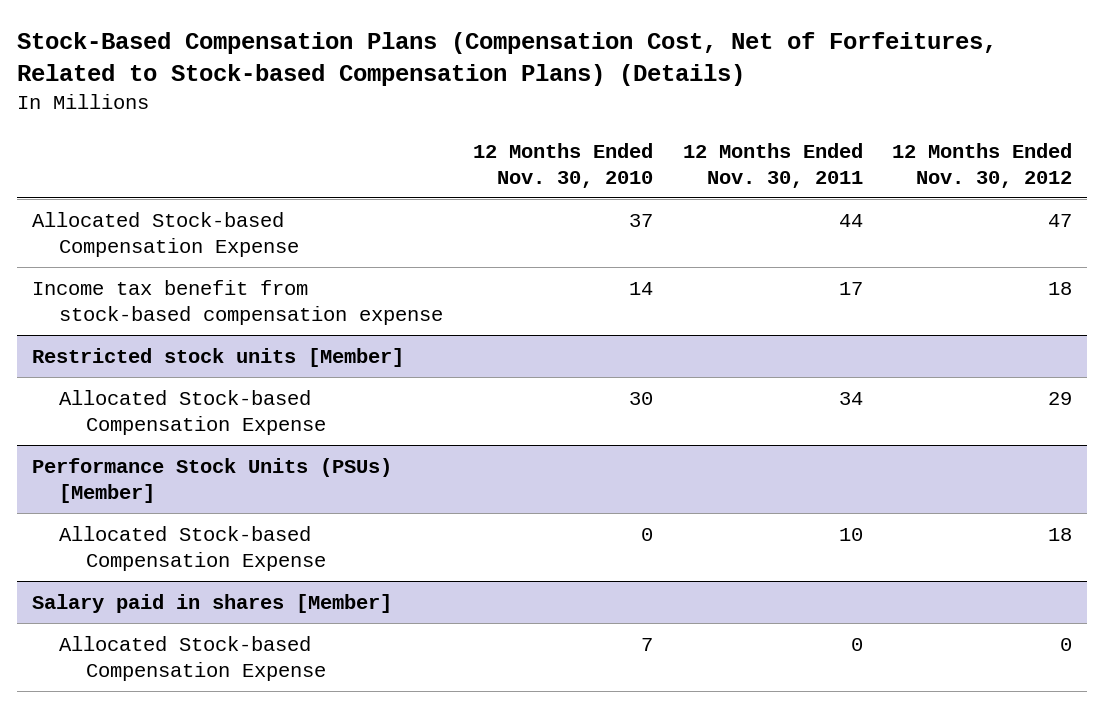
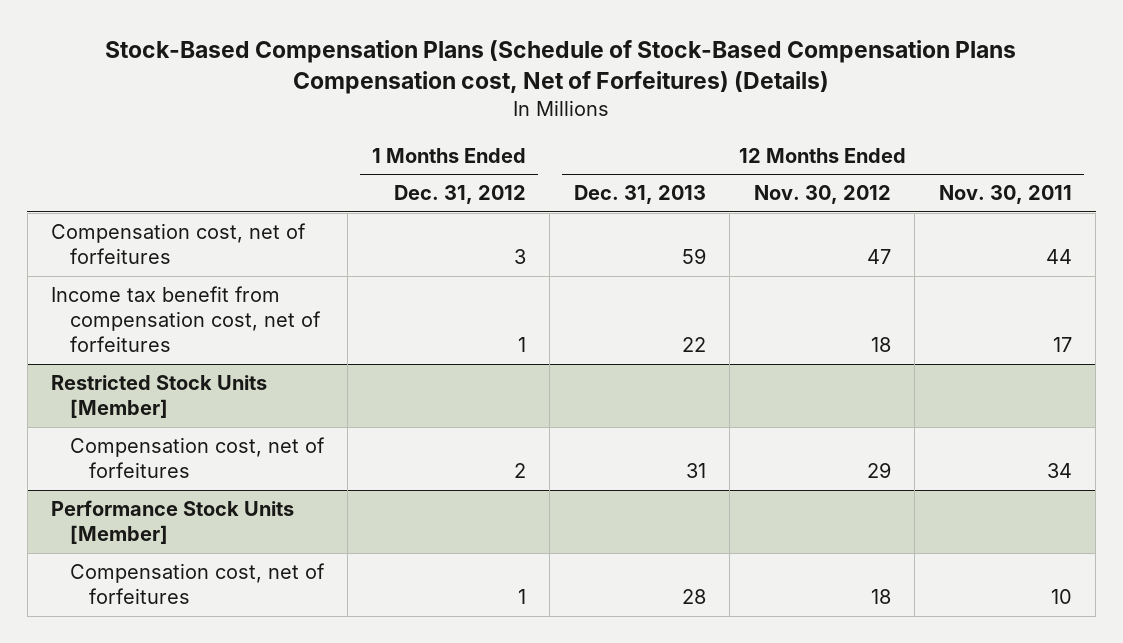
- Stock-Based Compensation Plans (Compensation Cost, Net of Forfeitures, Related to Stock-based Compensation Plans) (Details)
+ Stock-Based Compensation Plans (Schedule of Stock-Based Compensation Plans Compensation cost, Net of Forfeitures) (Details)
- | 12 Months Ended Nov. 30, 2010 | 12 Months Ended Nov. 30, 2011 | 12 Months Ended Nov. 30, 2012
+ | 1 Months Ended Dec. 31, 2012 | 12 Months Ended Dec. 31, 2013 | 12 Months Ended Nov. 30, 2012 | 12 Months Ended Nov. 30, 2011
- Allocated Stock-based Compensation Expense | 37 | 44 | 47
- Income tax benefit from stock-based compensation expense | 14 | 17 | 18
- Restricted stock units [Member]
- Allocated Stock-based Compensation Expense | 30 | 34 | 29
- Performance Stock Units (PSUs) [Member]
- Allocated Stock-based Compensation Expense | 0 | 10 | 18
- Salary paid in shares [Member]
- Allocated Stock-based Compensation Expense | 7 | 0 | 0
+ Compensation cost, net of forfeitures | 3 | 59 | 47 | 44
+ Income tax benefit from compensation cost, net of forfeitures | 1 | 22 | 18 | 17
+ Restricted Stock Units [Member]
+ Compensation cost, net of forfeitures | 2 | 31 | 29 | 34
+ Performance Stock Units [Member]
+ Compensation cost, net of forfeitures | 1 | 28 | 18 | 10

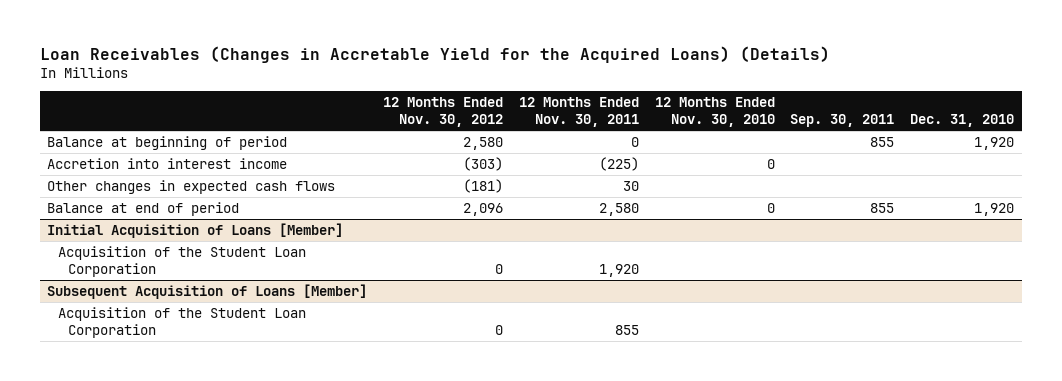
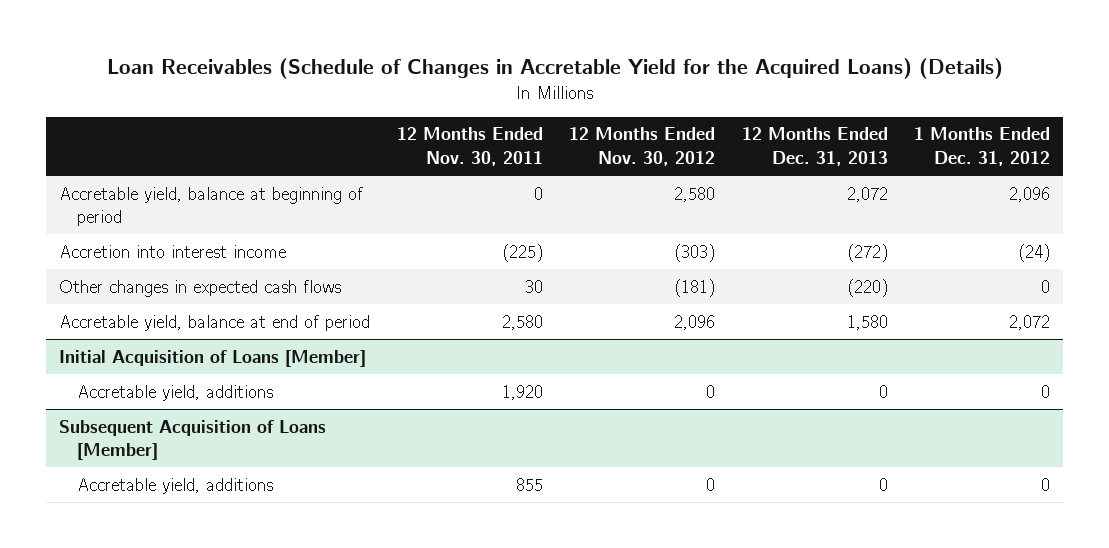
- Loan Receivables (Changes in Accretable Yield for the Acquired Loans) (Details)
+ Loan Receivables (Schedule of Changes in Accretable Yield for the Acquired Loans) (Details)
- | 12 Months Ended Nov. 30, 2012 | 12 Months Ended Nov. 30, 2011 | 12 Months Ended Nov. 30, 2010 | Sep. 30, 2011 | Dec. 31, 2010
+ | 12 Months Ended Nov. 30, 2011 | 12 Months Ended Nov. 30, 2012 | 12 Months Ended Dec. 31, 2013 | 1 Months Ended Dec. 31, 2012
- Balance at beginning of period | 2,580 | 0 | | 855 | 1,920
+ Accretable yield, balance at beginning of period | 0 | 2,580 | 2,072 | 2,096
- Balance at end of period | 2,096 | 2,580 | 0 | 855 | 1,920
+ Accretable yield, balance at end of period | 2,580 | 2,096 | 1,580 | 2,072
@ Initial Acquisition of Loans [Member]
- Acquisition of the Student Loan Corporation | 0 | 1,920 | | |
+ Accretable yield, additions | 1,920 | 0 | 0 | 0
@ Subsequent Acquisition of Loans [Member]
- Acquisition of the Student Loan Corporation | 0 | 855 | | |
+ Accretable yield, additions | 855 | 0 | 0 | 0

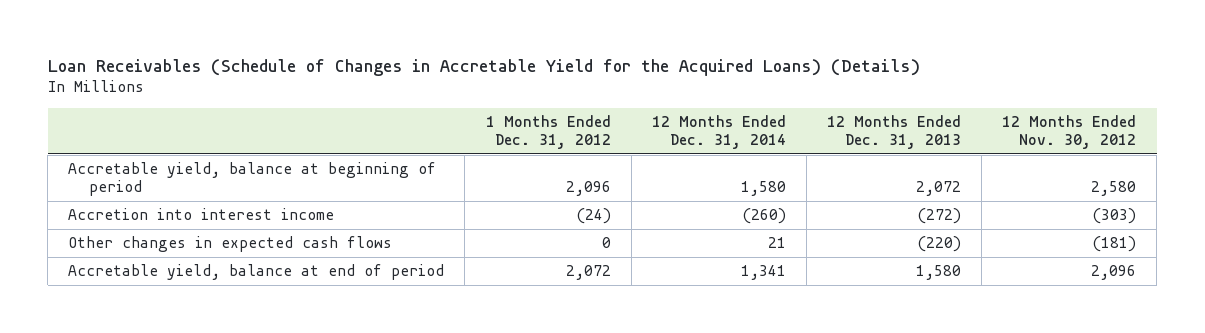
- | 12 Months Ended Nov. 30, 2011 | 12 Months Ended Nov. 30, 2012 | 12 Months Ended Dec. 31, 2013 | 1 Months Ended Dec. 31, 2012
+ | 1 Months Ended Dec. 31, 2012 | 12 Months Ended Dec. 31, 2014 | 12 Months Ended Dec. 31, 2013 | 12 Months Ended Nov. 30, 2012
- Initial Acquisition of Loans [Member]
- Accretable yield, additions | 1,920 | 0 | 0 | 0
- Subsequent Acquisition of Loans [Member]
- Accretable yield, additions | 855 | 0 | 0 | 0

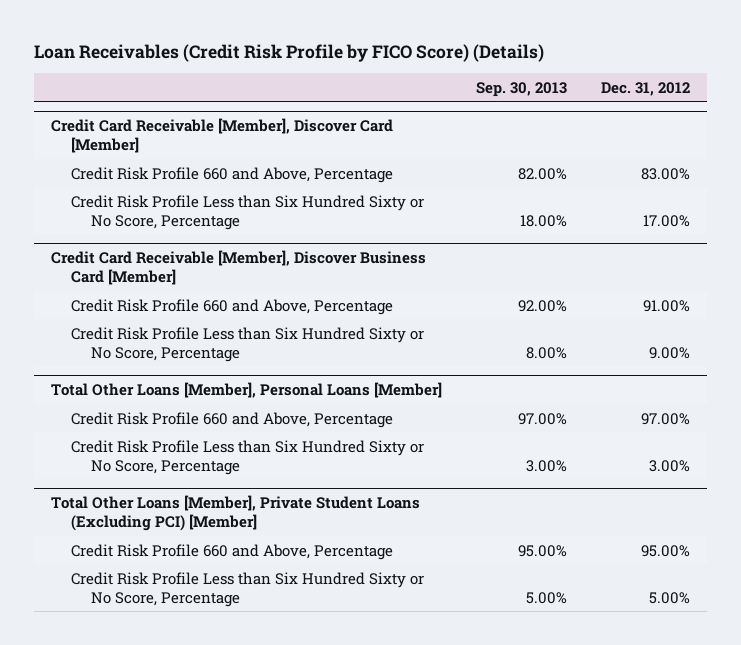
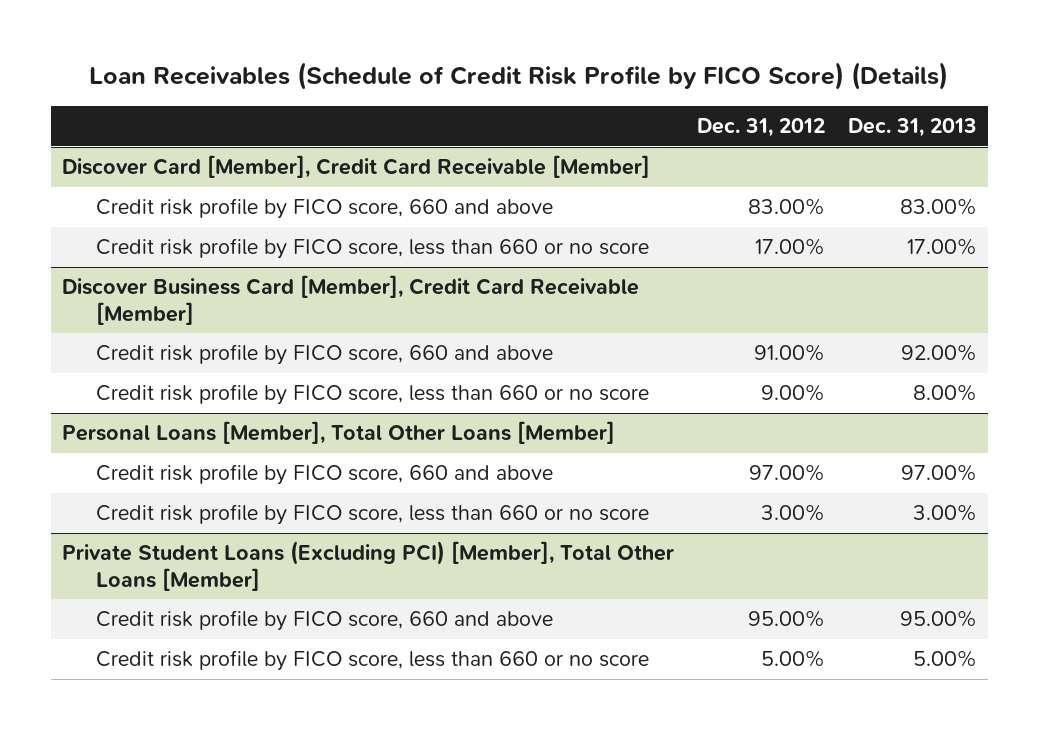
- Loan Receivables (Credit Risk Profile by FICO Score) (Details)
+ Loan Receivables (Schedule of Credit Risk Profile by FICO Score) (Details)
- | Sep. 30, 2013 | Dec. 31, 2012
+ | Dec. 31, 2012 | Dec. 31, 2013
- Credit Card Receivable [Member], Discover Card [Member]
- Credit Risk Profile 660 and Above, Percentage | 82.00% | 83.00%
- Credit Risk Profile Less than Six Hundred Sixty or No Score, Percentage | 18.00% | 17.00%
- Credit Card Receivable [Member], Discover Business Card [Member]
- Credit Risk Profile 660 and Above, Percentage | 92.00% | 91.00%
- Credit Risk Profile Less than Six Hundred Sixty or No Score, Percentage | 8.00% | 9.00%
- Total Other Loans [Member], Personal Loans [Member]
- Credit Risk Profile 660 and Above, Percentage | 97.00% | 97.00%
- Credit Risk Profile Less than Six Hundred Sixty or No Score, Percentage | 3.00% | 3.00%
- Total Other Loans [Member], Private Student Loans (Excluding PCI) [Member]
- Credit Risk Profile 660 and Above, Percentage | 95.00% | 95.00%
- Credit Risk Profile Less than Six Hundred Sixty or No Score, Percentage | 5.00% | 5.00%
+ Discover Card [Member], Credit Card Receivable [Member]
+ Credit risk profile by FICO score, 660 and above | 83.00% | 83.00%
+ Credit risk profile by FICO score, less than 660 or no score | 17.00% | 17.00%
+ Discover Business Card [Member], Credit Card Receivable [Member]
+ Credit risk profile by FICO score, 660 and above | 91.00% | 92.00%
+ Credit risk profile by FICO score, less than 660 or no score | 9.00% | 8.00%
+ Personal Loans [Member], Total Other Loans [Member]
+ Credit risk profile by FICO score, 660 and above | 97.00% | 97.00%
+ Credit risk profile by FICO score, less than 660 or no score | 3.00% | 3.00%
+ Private Student Loans (Excluding PCI) [Member], Total Other Loans [Member]
+ Credit risk profile by FICO score, 660 and above | 95.00% | 95.00%
+ Credit risk profile by FICO score, less than 660 or no score | 5.00% | 5.00%

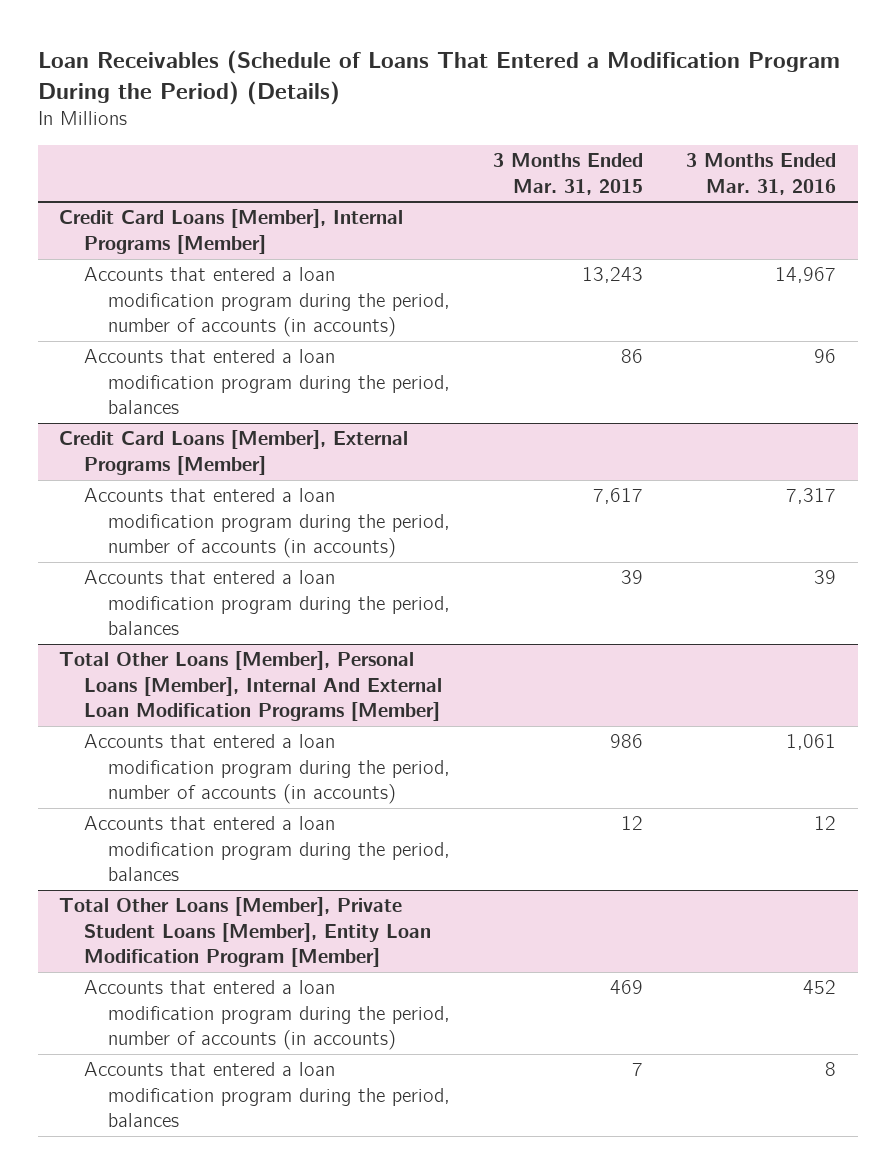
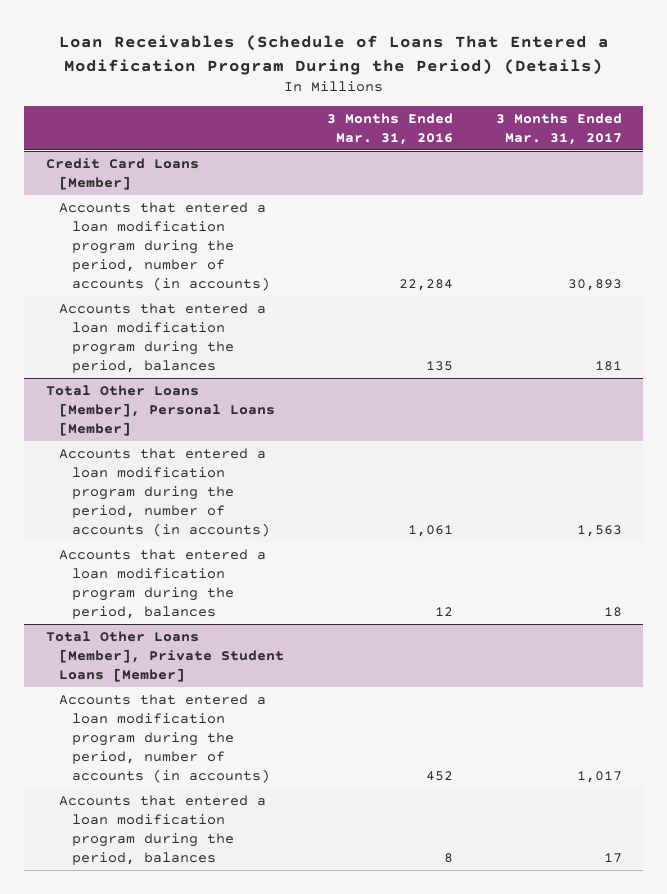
- | 3 Months Ended Mar. 31, 2015 | 3 Months Ended Mar. 31, 2016
+ | 3 Months Ended Mar. 31, 2016 | 3 Months Ended Mar. 31, 2017
- Credit Card Loans [Member], Internal Programs [Member]
- Accounts that entered a loan modification program during the period, number of accounts (in accounts) | 13,243 | 14,967
- Accounts that entered a loan modification program during the period, balances | 86 | 96
- Credit Card Loans [Member], External Programs [Member]
- Accounts that entered a loan modification program during the period, number of accounts (in accounts) | 7,617 | 7,317
- Accounts that entered a loan modification program during the period, balances | 39 | 39
- Total Other Loans [Member], Personal Loans [Member], Internal And External Loan Modification Programs [Member]
+ Credit Card Loans [Member]
+ Accounts that entered a loan modification program during the period, number of accounts (in accounts) | 22,284 | 30,893
+ Accounts that entered a loan modification program during the period, balances | 135 | 181
+ Total Other Loans [Member], Personal Loans [Member]
- Total Other Loans [Member], Private Student Loans [Member], Entity Loan Modification Program [Member]
+ Total Other Loans [Member], Private Student Loans [Member]

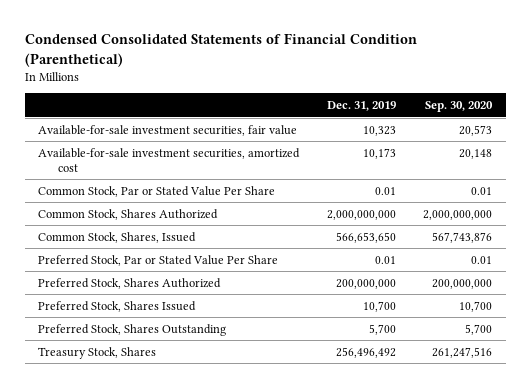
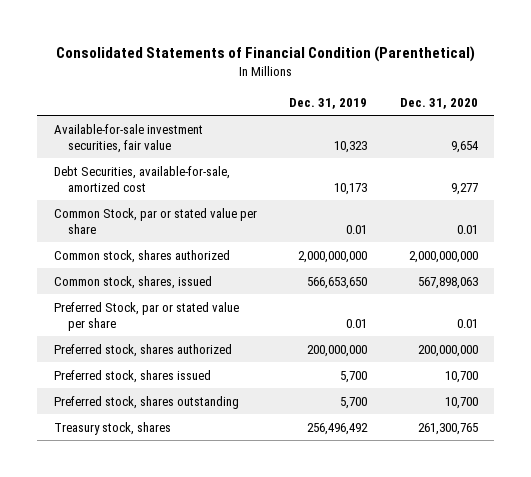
- Condensed Consolidated Statements of Financial Condition (Parenthetical)
+ Consolidated Statements of Financial Condition (Parenthetical)
- | Dec. 31, 2019 | Sep. 30, 2020
+ | Dec. 31, 2019 | Dec. 31, 2020
- Available-for-sale investment securities, amortized cost | 10,173 | 20,148
- Common Stock, Par or Stated Value Per Share | 0.01 | 0.01
- Common Stock, Shares Authorized | 2,000,000,000 | 2,000,000,000
- Common Stock, Shares, Issued | 566,653,650 | 567,743,876
- Preferred Stock, Par or Stated Value Per Share | 0.01 | 0.01
- Preferred Stock, Shares Authorized | 200,000,000 | 200,000,000
- Preferred Stock, Shares Issued | 10,700 | 10,700
- Preferred Stock, Shares Outstanding | 5,700 | 5,700
- Treasury Stock, Shares | 256,496,492 | 261,247,516
+ Debt Securities, available-for-sale, amortized cost | 10,173 | 9,277
+ Common Stock, par or stated value per share | 0.01 | 0.01
+ Common stock, shares authorized | 2,000,000,000 | 2,000,000,000
+ Common stock, shares, issued | 566,653,650 | 567,898,063
+ Preferred Stock, par or stated value per share | 0.01 | 0.01
+ Preferred stock, shares authorized | 200,000,000 | 200,000,000
+ Preferred stock, shares issued | 5,700 | 10,700
+ Preferred stock, shares outstanding | 5,700 | 10,700
+ Treasury stock, shares | 256,496,492 | 261,300,765

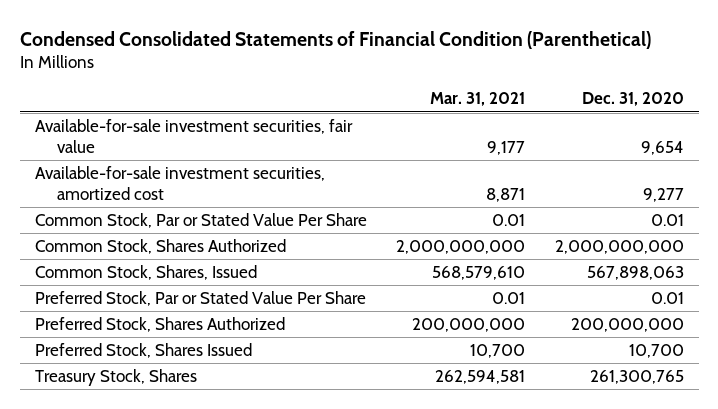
- Consolidated Statements of Financial Condition (Parenthetical)
+ Condensed Consolidated Statements of Financial Condition (Parenthetical)
- | Dec. 31, 2019 | Dec. 31, 2020
+ | Mar. 31, 2021 | Dec. 31, 2020
- Debt Securities, available-for-sale, amortized cost | 10,173 | 9,277
- Common Stock, par or stated value per share | 0.01 | 0.01
- Common stock, shares authorized | 2,000,000,000 | 2,000,000,000
- Common stock, shares, issued | 566,653,650 | 567,898,063
- Preferred Stock, par or stated value per share | 0.01 | 0.01
- Preferred stock, shares authorized | 200,000,000 | 200,000,000
- Preferred stock, shares issued | 5,700 | 10,700
- Preferred stock, shares outstanding | 5,700 | 10,700
- Treasury stock, shares | 256,496,492 | 261,300,765
+ Available-for-sale investment securities, amortized cost | 8,871 | 9,277
+ Common Stock, Par or Stated Value Per Share | 0.01 | 0.01
+ Common Stock, Shares Authorized | 2,000,000,000 | 2,000,000,000
+ Common Stock, Shares, Issued | 568,579,610 | 567,898,063
+ Preferred Stock, Par or Stated Value Per Share | 0.01 | 0.01
+ Preferred Stock, Shares Authorized | 200,000,000 | 200,000,000
+ Preferred Stock, Shares Issued | 10,700 | 10,700
+ Treasury Stock, Shares | 262,594,581 | 261,300,765

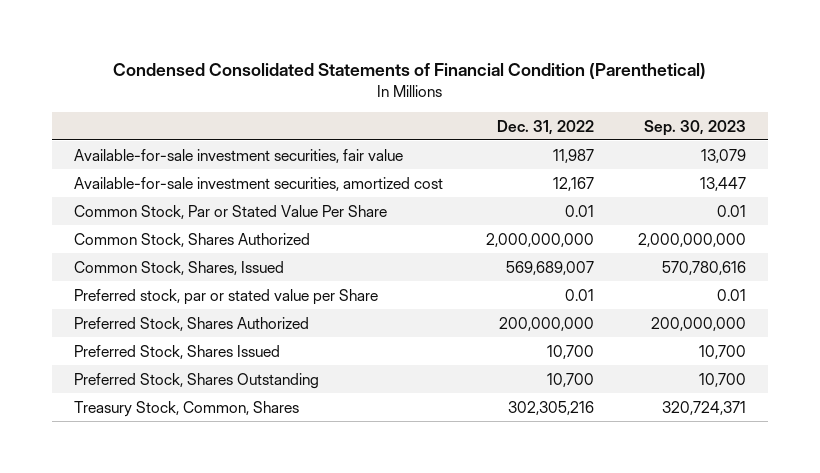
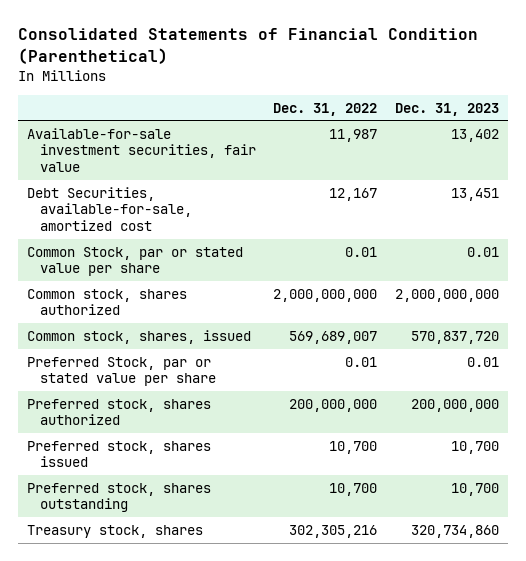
- Condensed Consolidated Statements of Financial Condition (Parenthetical)
+ Consolidated Statements of Financial Condition (Parenthetical)
- | Dec. 31, 2022 | Sep. 30, 2023
+ | Dec. 31, 2022 | Dec. 31, 2023
- Available-for-sale investment securities, amortized cost | 12,167 | 13,447
- Common Stock, Par or Stated Value Per Share | 0.01 | 0.01
- Common Stock, Shares Authorized | 2,000,000,000 | 2,000,000,000
- Common Stock, Shares, Issued | 569,689,007 | 570,780,616
- Preferred stock, par or stated value per Share | 0.01 | 0.01
- Preferred Stock, Shares Authorized | 200,000,000 | 200,000,000
- Preferred Stock, Shares Issued | 10,700 | 10,700
- Preferred Stock, Shares Outstanding | 10,700 | 10,700
- Treasury Stock, Common, Shares | 302,305,216 | 320,724,371
+ Debt Securities, available-for-sale, amortized cost | 12,167 | 13,451
+ Common Stock, par or stated value per share | 0.01 | 0.01
+ Common stock, shares authorized | 2,000,000,000 | 2,000,000,000
+ Common stock, shares, issued | 569,689,007 | 570,837,720
+ Preferred Stock, par or stated value per share | 0.01 | 0.01
+ Preferred stock, shares authorized | 200,000,000 | 200,000,000
+ Preferred stock, shares issued | 10,700 | 10,700
+ Preferred stock, shares outstanding | 10,700 | 10,700
+ Treasury stock, shares | 302,305,216 | 320,734,860

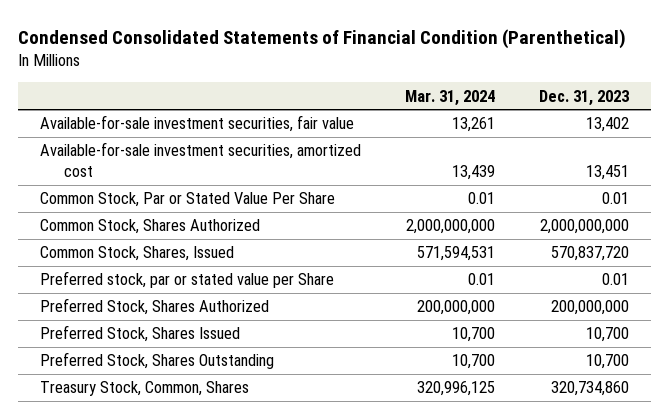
- Consolidated Statements of Financial Condition (Parenthetical)
+ Condensed Consolidated Statements of Financial Condition (Parenthetical)
- | Dec. 31, 2022 | Dec. 31, 2023
+ | Mar. 31, 2024 | Dec. 31, 2023
- Debt Securities, available-for-sale, amortized cost | 12,167 | 13,451
- Common Stock, par or stated value per share | 0.01 | 0.01
- Common stock, shares authorized | 2,000,000,000 | 2,000,000,000
- Common stock, shares, issued | 569,689,007 | 570,837,720
- Preferred Stock, par or stated value per share | 0.01 | 0.01
- Preferred stock, shares authorized | 200,000,000 | 200,000,000
- Preferred stock, shares issued | 10,700 | 10,700
- Preferred stock, shares outstanding | 10,700 | 10,700
- Treasury stock, shares | 302,305,216 | 320,734,860
+ Available-for-sale investment securities, amortized cost | 13,439 | 13,451
+ Common Stock, Par or Stated Value Per Share | 0.01 | 0.01
+ Common Stock, Shares Authorized | 2,000,000,000 | 2,000,000,000
+ Common Stock, Shares, Issued | 571,594,531 | 570,837,720
+ Preferred stock, par or stated value per Share | 0.01 | 0.01
+ Preferred Stock, Shares Authorized | 200,000,000 | 200,000,000
+ Preferred Stock, Shares Issued | 10,700 | 10,700
+ Preferred Stock, Shares Outstanding | 10,700 | 10,700
+ Treasury Stock, Common, Shares | 320,996,125 | 320,734,860

